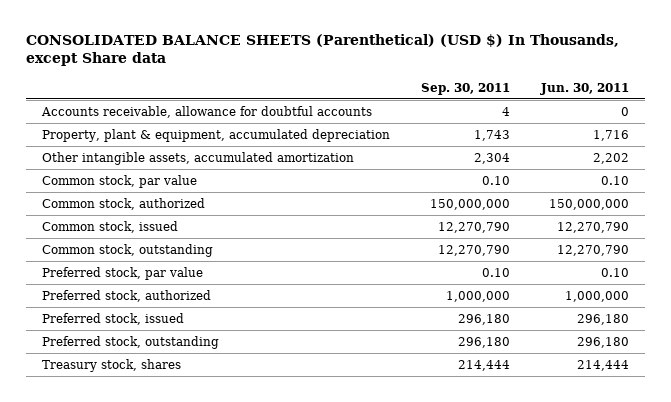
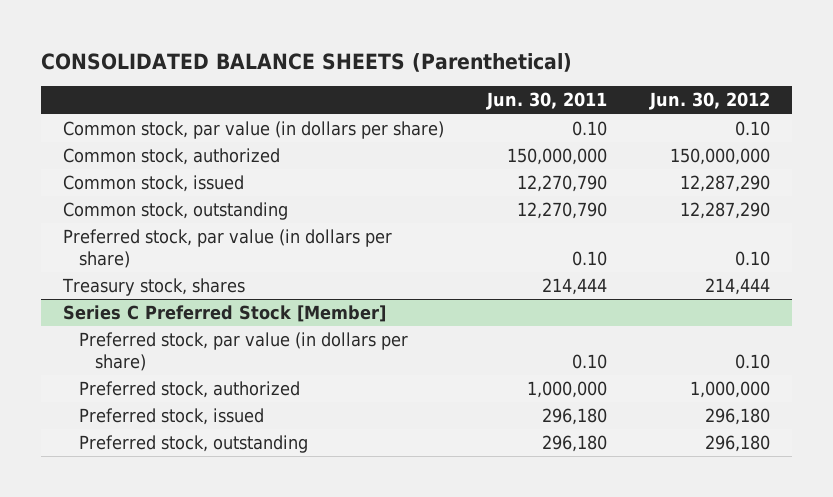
- CONSOLIDATED BALANCE SHEETS (Parenthetical) (USD $) In Thousands, except Share data
+ CONSOLIDATED BALANCE SHEETS (Parenthetical)
- | Sep. 30, 2011 | Jun. 30, 2011
+ | Jun. 30, 2011 | Jun. 30, 2012
- Accounts receivable, allowance for doubtful accounts | 4 | 0
- Property, plant & equipment, accumulated depreciation | 1,743 | 1,716
- Other intangible assets, accumulated amortization | 2,304 | 2,202
- Common stock, par value | 0.10 | 0.10
+ Common stock, par value (in dollars per share) | 0.10 | 0.10
- Preferred stock, par value | 0.10 | 0.10
+ Preferred stock, par value (in dollars per share) | 0.10 | 0.10
moved up: Treasury stock, shares | 214,444 | 214,444
+ Series C Preferred Stock [Member]
+ Preferred stock, par value (in dollars per share) | 0.10 | 0.10

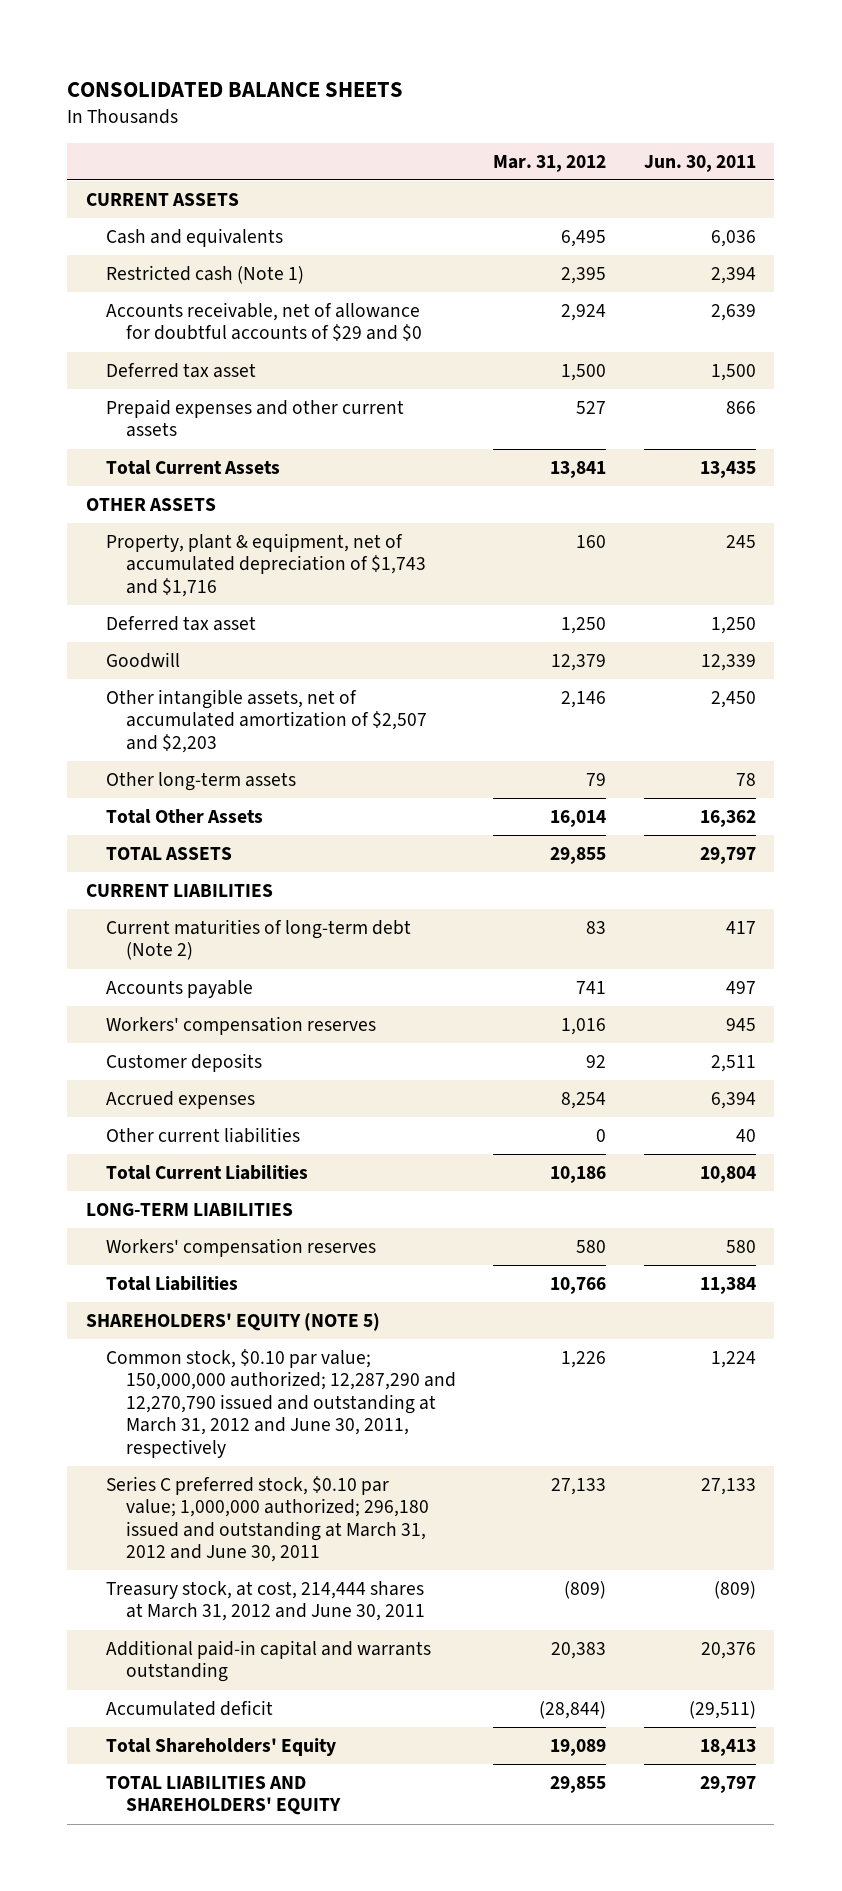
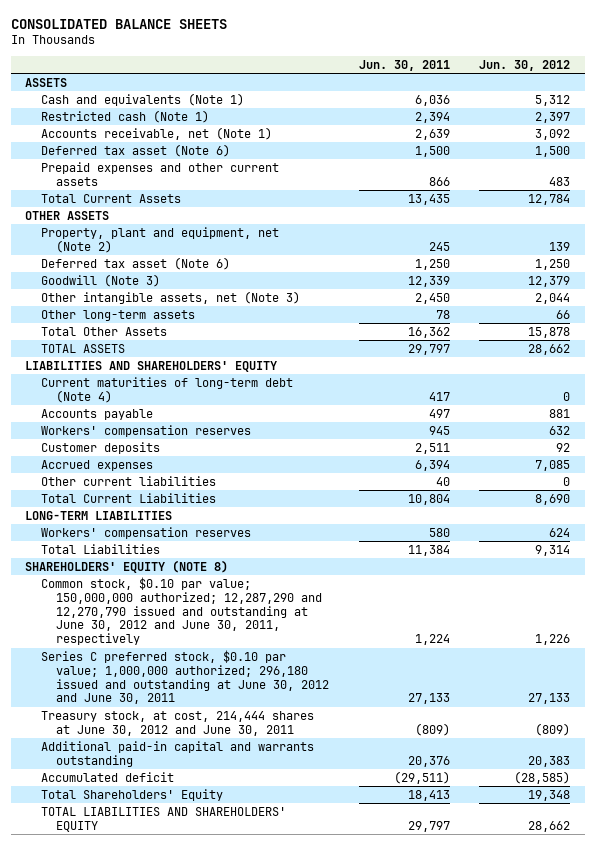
- | Mar. 31, 2012 | Jun. 30, 2011
+ | Jun. 30, 2011 | Jun. 30, 2012
- CURRENT ASSETS
- Cash and equivalents | 6,495 | 6,036
+ ASSETS
+ Cash and equivalents (Note 1) | 6,036 | 5,312
- Accounts receivable, net of allowance for doubtful accounts of $29 and $0 | 2,924 | 2,639
- Deferred tax asset | 1,500 | 1,500
+ Accounts receivable, net (Note 1) | 2,639 | 3,092
+ Deferred tax asset (Note 6) | 1,500 | 1,500
- Property, plant & equipment, net of accumulated depreciation of $1,743 and $1,716 | 160 | 245
- Deferred tax asset | 1,250 | 1,250
- Goodwill | 12,379 | 12,339
- Other intangible assets, net of accumulated amortization of $2,507 and $2,203 | 2,146 | 2,450
+ Property, plant and equipment, net (Note 2) | 245 | 139
+ Deferred tax asset (Note 6) | 1,250 | 1,250
+ Goodwill (Note 3) | 12,339 | 12,379
+ Other intangible assets, net (Note 3) | 2,450 | 2,044
- CURRENT LIABILITIES
- Current maturities of long-term debt (Note 2) | 83 | 417
+ LIABILITIES AND SHAREHOLDERS' EQUITY
+ Current maturities of long-term debt (Note 4) | 417 | 0
- SHAREHOLDERS' EQUITY (NOTE 5)
- Common stock, $0.10 par value; 150,000,000 authorized; 12,287,290 and 12,270,790 issued and outstanding at March 31, 2012 and June 30, 2011, respectively | 1,226 | 1,224
- Series C preferred stock, $0.10 par value; 1,000,000 authorized; 296,180 issued and outstanding at March 31, 2012 and June 30, 2011 | 27,133 | 27,133
- Treasury stock, at cost, 214,444 shares at March 31, 2012 and June 30, 2011 | (809) | (809)
+ SHAREHOLDERS' EQUITY (NOTE 8)
+ Common stock, $0.10 par value; 150,000,000 authorized; 12,287,290 and 12,270,790 issued and outstanding at June 30, 2012 and June 30, 2011, respectively | 1,224 | 1,226
+ Series C preferred stock, $0.10 par value; 1,000,000 authorized; 296,180 issued and outstanding at June 30, 2012 and June 30, 2011 | 27,133 | 27,133
+ Treasury stock, at cost, 214,444 shares at June 30, 2012 and June 30, 2011 | (809) | (809)

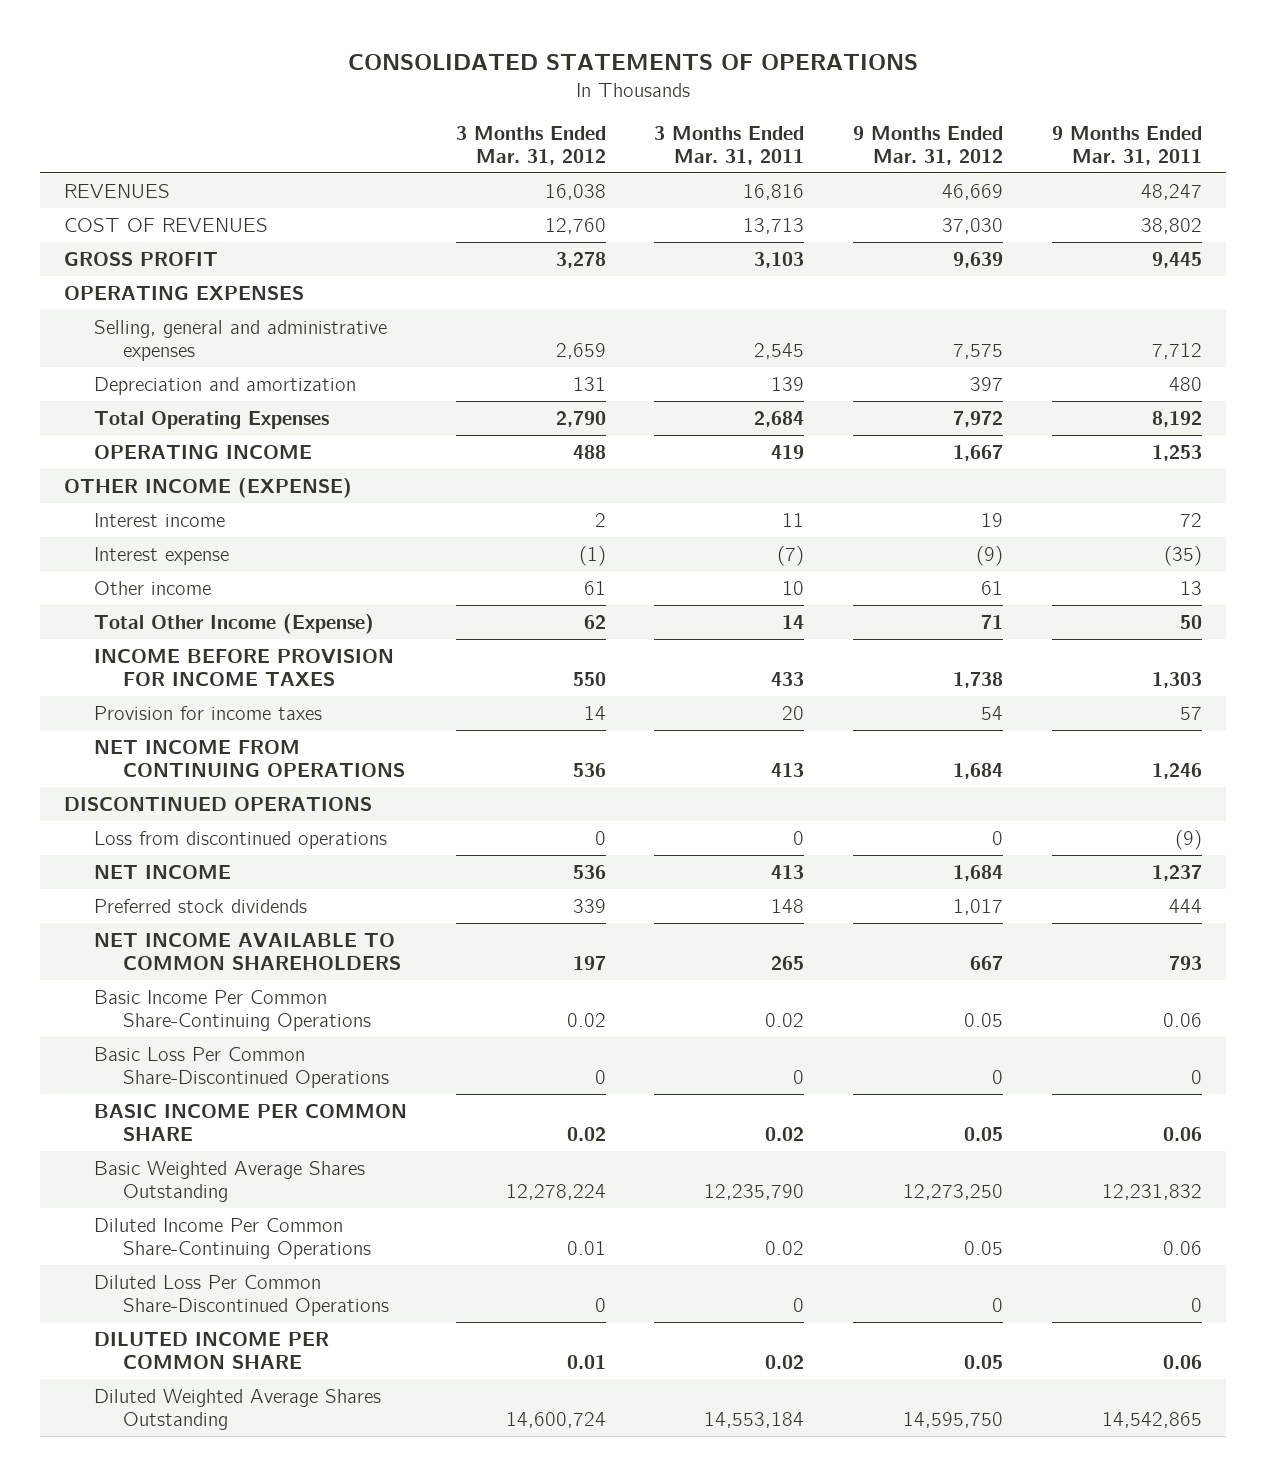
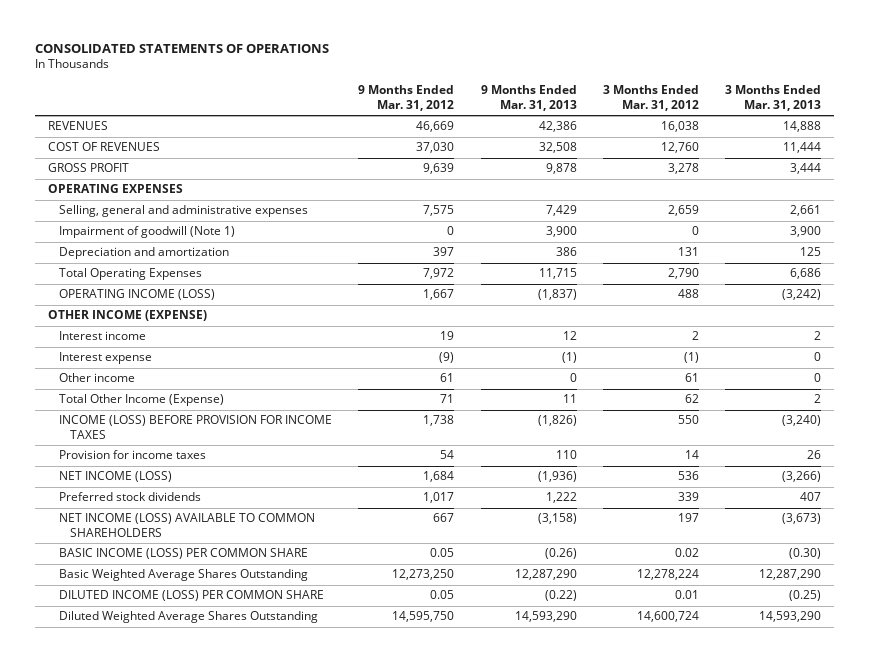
- | 3 Months Ended Mar. 31, 2012 | 3 Months Ended Mar. 31, 2011 | 9 Months Ended Mar. 31, 2012 | 9 Months Ended Mar. 31, 2011
+ | 9 Months Ended Mar. 31, 2012 | 9 Months Ended Mar. 31, 2013 | 3 Months Ended Mar. 31, 2012 | 3 Months Ended Mar. 31, 2013
+ Impairment of goodwill (Note 1) | 0 | 3,900 | 0 | 3,900
- OPERATING INCOME | 488 | 419 | 1,667 | 1,253
+ OPERATING INCOME (LOSS) | 1,667 | (1,837) | 488 | (3,242)
- INCOME BEFORE PROVISION FOR INCOME TAXES | 550 | 433 | 1,738 | 1,303
+ INCOME (LOSS) BEFORE PROVISION FOR INCOME TAXES | 1,738 | (1,826) | 550 | (3,240)
- NET INCOME FROM CONTINUING OPERATIONS | 536 | 413 | 1,684 | 1,246
- DISCONTINUED OPERATIONS
- Loss from discontinued operations | 0 | 0 | 0 | (9)
- NET INCOME | 536 | 413 | 1,684 | 1,237
+ NET INCOME (LOSS) | 1,684 | (1,936) | 536 | (3,266)
- NET INCOME AVAILABLE TO COMMON SHAREHOLDERS | 197 | 265 | 667 | 793
- Basic Income Per Common Share-Continuing Operations | 0.02 | 0.02 | 0.05 | 0.06
- Basic Loss Per Common Share-Discontinued Operations | 0 | 0 | 0 | 0
- BASIC INCOME PER COMMON SHARE | 0.02 | 0.02 | 0.05 | 0.06
+ NET INCOME (LOSS) AVAILABLE TO COMMON SHAREHOLDERS | 667 | (3,158) | 197 | (3,673)
+ BASIC INCOME (LOSS) PER COMMON SHARE | 0.05 | (0.26) | 0.02 | (0.30)
- Diluted Income Per Common Share-Continuing Operations | 0.01 | 0.02 | 0.05 | 0.06
- Diluted Loss Per Common Share-Discontinued Operations | 0 | 0 | 0 | 0
- DILUTED INCOME PER COMMON SHARE | 0.01 | 0.02 | 0.05 | 0.06
+ DILUTED INCOME (LOSS) PER COMMON SHARE | 0.05 | (0.22) | 0.01 | (0.25)

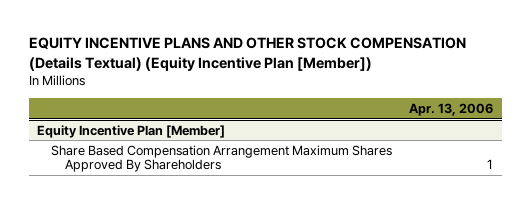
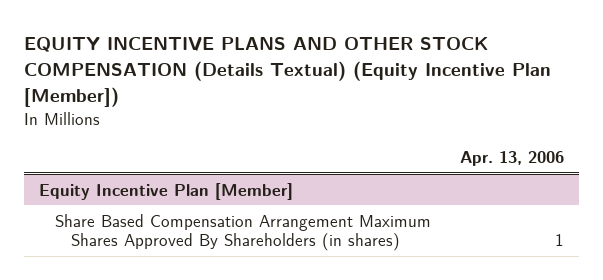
@ Equity Incentive Plan [Member]
- Share Based Compensation Arrangement Maximum Shares Approved By Shareholders | 1
+ Share Based Compensation Arrangement Maximum Shares Approved By Shareholders (in shares) | 1

